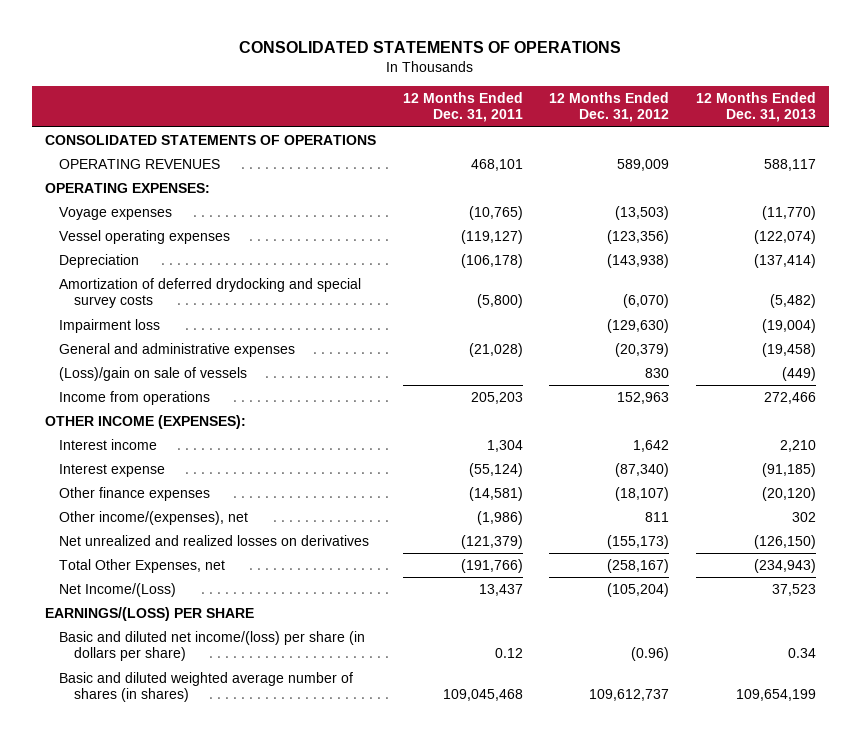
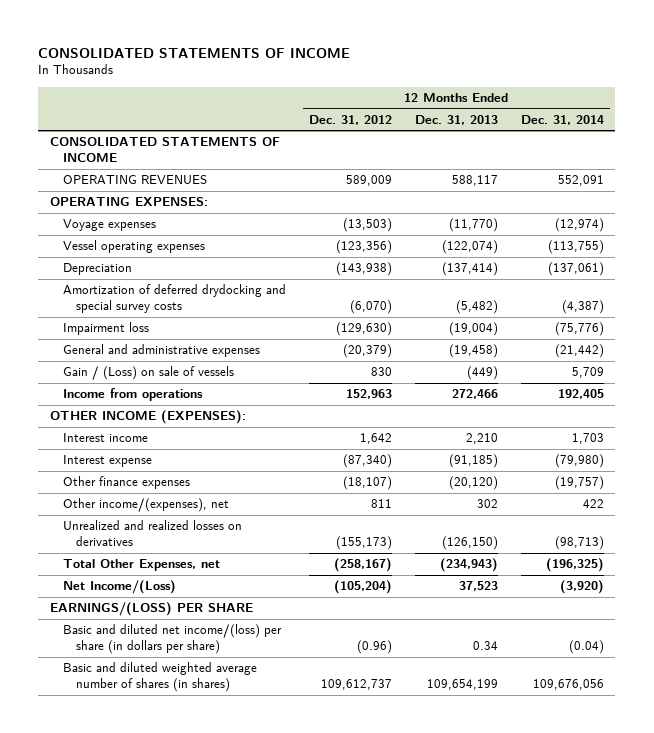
- CONSOLIDATED STATEMENTS OF OPERATIONS
+ CONSOLIDATED STATEMENTS OF INCOME
- | 12 Months Ended Dec. 31, 2011 | 12 Months Ended Dec. 31, 2012 | 12 Months Ended Dec. 31, 2013
+ | 12 Months Ended Dec. 31, 2012 | 12 Months Ended Dec. 31, 2013 | 12 Months Ended Dec. 31, 2014
- CONSOLIDATED STATEMENTS OF OPERATIONS
+ CONSOLIDATED STATEMENTS OF INCOME
- (Loss)/gain on sale of vessels | | 830 | (449)
+ Gain / (Loss) on sale of vessels | 830 | (449) | 5,709
- Net unrealized and realized losses on derivatives | (121,379) | (155,173) | (126,150)
+ Unrealized and realized losses on derivatives | (155,173) | (126,150) | (98,713)

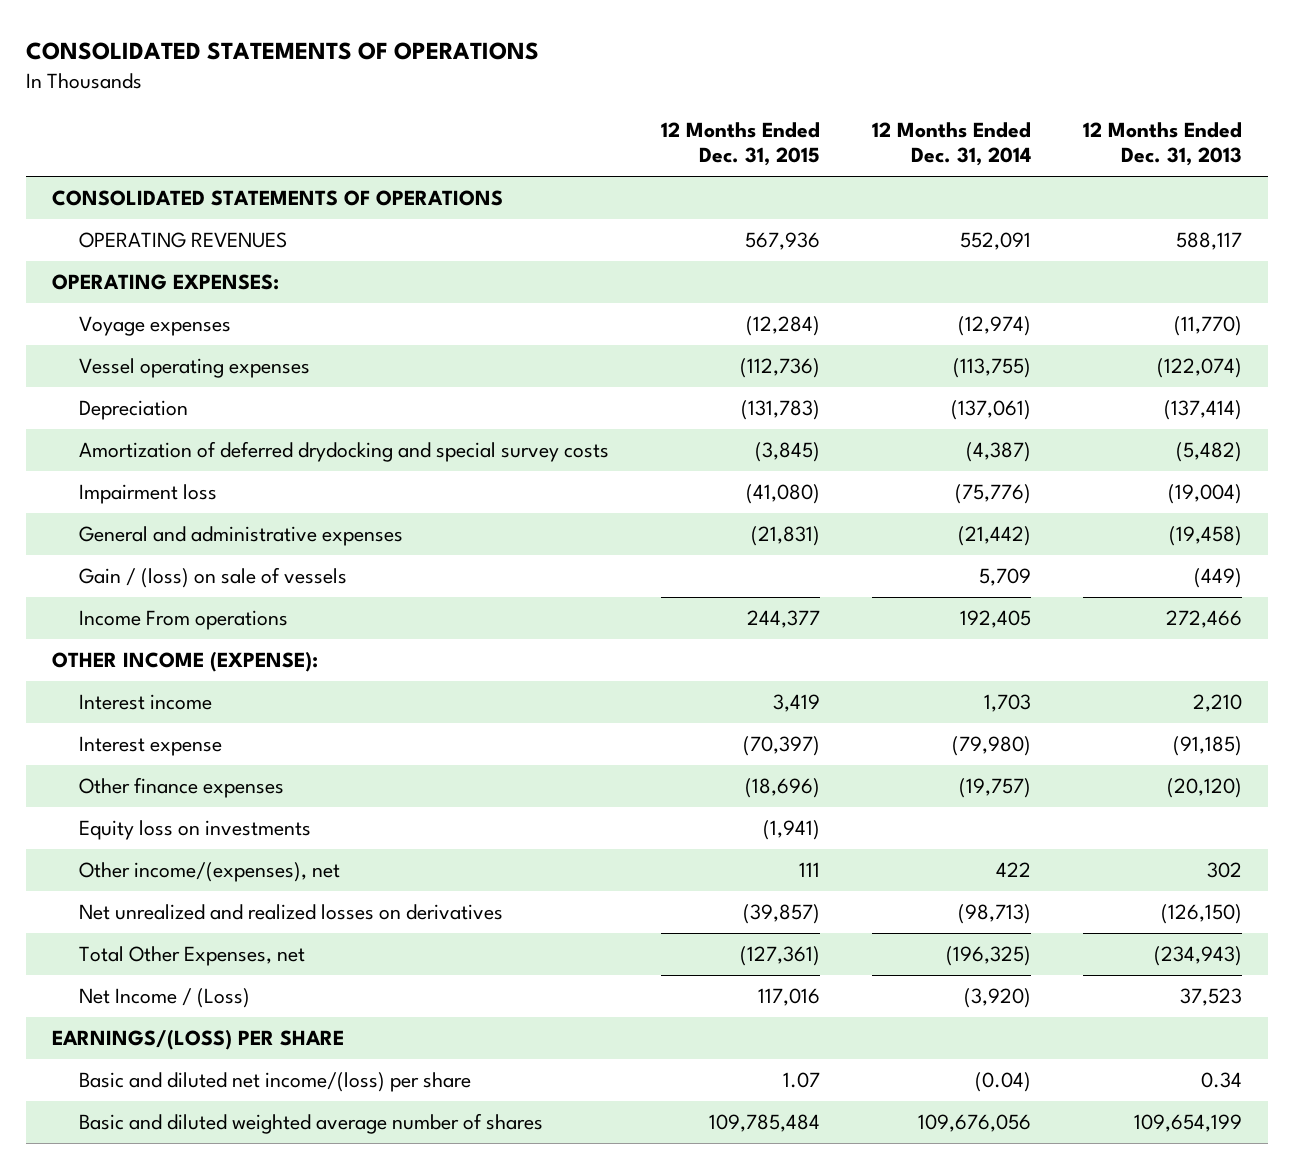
- CONSOLIDATED STATEMENTS OF INCOME
+ CONSOLIDATED STATEMENTS OF OPERATIONS
- | 12 Months Ended Dec. 31, 2012 | 12 Months Ended Dec. 31, 2013 | 12 Months Ended Dec. 31, 2014
+ | 12 Months Ended Dec. 31, 2015 | 12 Months Ended Dec. 31, 2014 | 12 Months Ended Dec. 31, 2013
- CONSOLIDATED STATEMENTS OF INCOME
+ CONSOLIDATED STATEMENTS OF OPERATIONS
- Gain / (Loss) on sale of vessels | 830 | (449) | 5,709
- Income from operations | 152,963 | 272,466 | 192,405
- OTHER INCOME (EXPENSES):
+ Gain / (loss) on sale of vessels | | 5,709 | (449)
+ Income From operations | 244,377 | 192,405 | 272,466
+ OTHER INCOME (EXPENSE):
+ Equity loss on investments | (1,941) | |
- Unrealized and realized losses on derivatives | (155,173) | (126,150) | (98,713)
+ Net unrealized and realized losses on derivatives | (39,857) | (98,713) | (126,150)
- Net Income/(Loss) | (105,204) | 37,523 | (3,920)
+ Net Income / (Loss) | 117,016 | (3,920) | 37,523
- Basic and diluted net income/(loss) per share (in dollars per share) | (0.96) | 0.34 | (0.04)
- Basic and diluted weighted average number of shares (in shares) | 109,612,737 | 109,654,199 | 109,676,056
+ Basic and diluted net income/(loss) per share | 1.07 | (0.04) | 0.34
+ Basic and diluted weighted average number of shares | 109,785,484 | 109,676,056 | 109,654,199

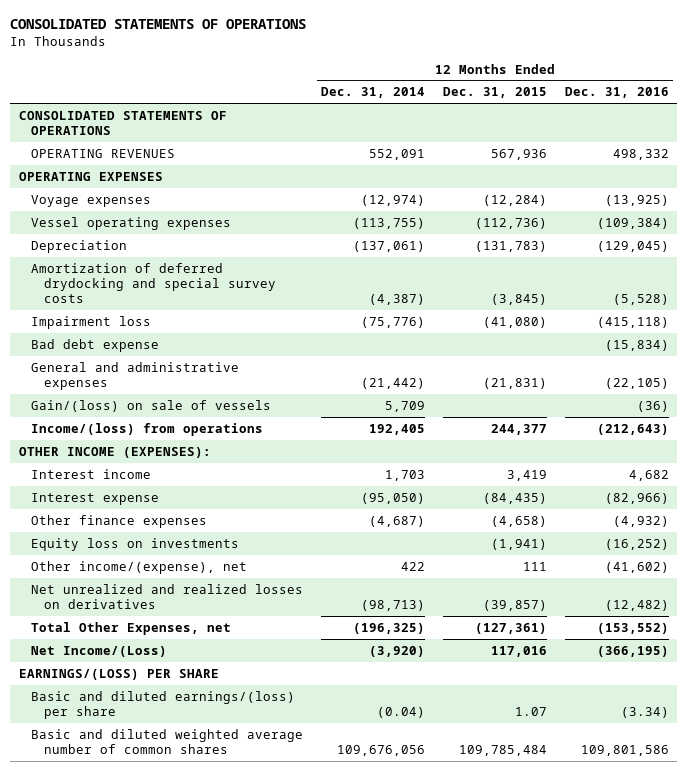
- | 12 Months Ended Dec. 31, 2015 | 12 Months Ended Dec. 31, 2014 | 12 Months Ended Dec. 31, 2013
+ | 12 Months Ended Dec. 31, 2014 | 12 Months Ended Dec. 31, 2015 | 12 Months Ended Dec. 31, 2016
- OPERATING EXPENSES:
+ OPERATING EXPENSES
+ Bad debt expense | | | (15,834)
- Gain / (loss) on sale of vessels | | 5,709 | (449)
- Income From operations | 244,377 | 192,405 | 272,466
- OTHER INCOME (EXPENSE):
+ Gain/(loss) on sale of vessels | 5,709 | | (36)
+ Income/(loss) from operations | 192,405 | 244,377 | (212,643)
+ OTHER INCOME (EXPENSES):
- Interest expense | (70,397) | (79,980) | (91,185)
- Other finance expenses | (18,696) | (19,757) | (20,120)
+ Interest expense | (95,050) | (84,435) | (82,966)
+ Other finance expenses | (4,687) | (4,658) | (4,932)
- Other income/(expenses), net | 111 | 422 | 302
+ Other income/(expense), net | 422 | 111 | (41,602)
- Net Income / (Loss) | 117,016 | (3,920) | 37,523
+ Net Income/(Loss) | (3,920) | 117,016 | (366,195)
- Basic and diluted net income/(loss) per share | 1.07 | (0.04) | 0.34
- Basic and diluted weighted average number of shares | 109,785,484 | 109,676,056 | 109,654,199
+ Basic and diluted earnings/(loss) per share | (0.04) | 1.07 | (3.34)
+ Basic and diluted weighted average number of common shares | 109,676,056 | 109,785,484 | 109,801,586

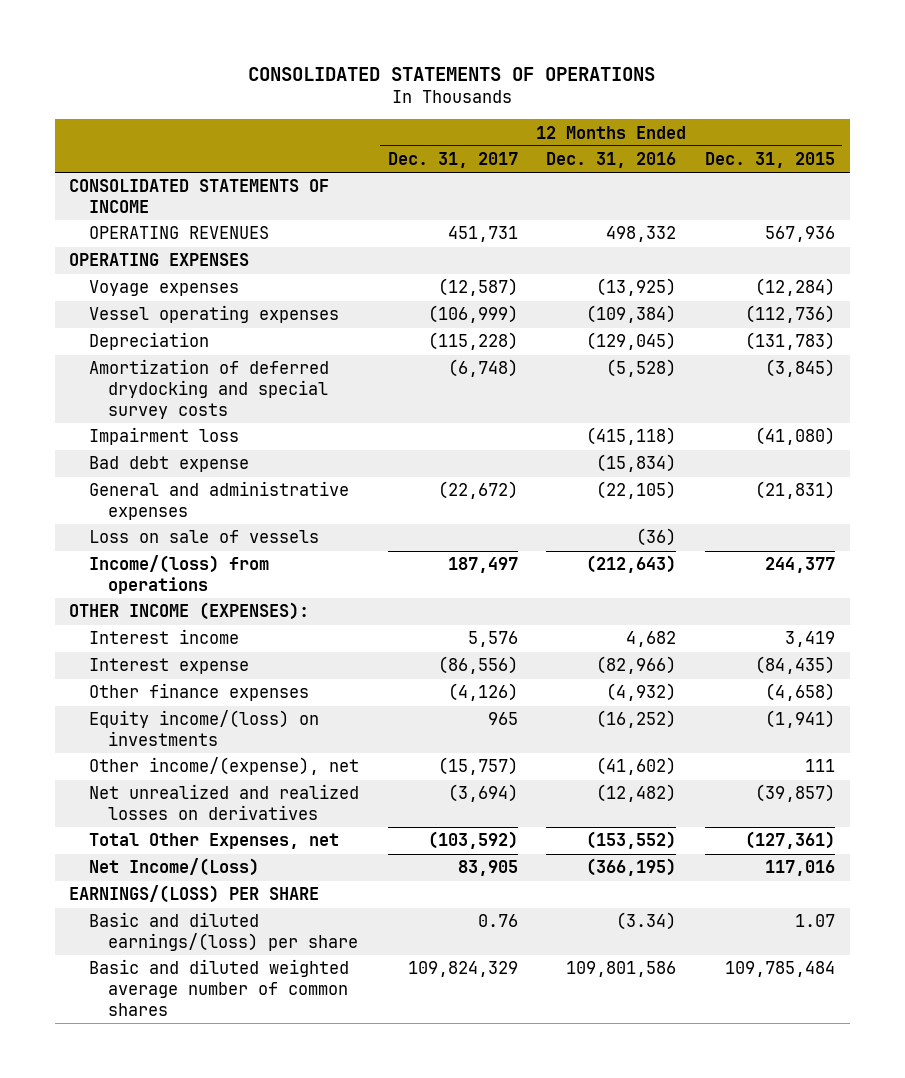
- | 12 Months Ended Dec. 31, 2014 | 12 Months Ended Dec. 31, 2015 | 12 Months Ended Dec. 31, 2016
+ | 12 Months Ended Dec. 31, 2017 | 12 Months Ended Dec. 31, 2016 | 12 Months Ended Dec. 31, 2015
- CONSOLIDATED STATEMENTS OF OPERATIONS
+ CONSOLIDATED STATEMENTS OF INCOME
- Gain/(loss) on sale of vessels | 5,709 | | (36)
+ Loss on sale of vessels | | (36) |
- Equity loss on investments | | (1,941) | (16,252)
+ Equity income/(loss) on investments | 965 | (16,252) | (1,941)

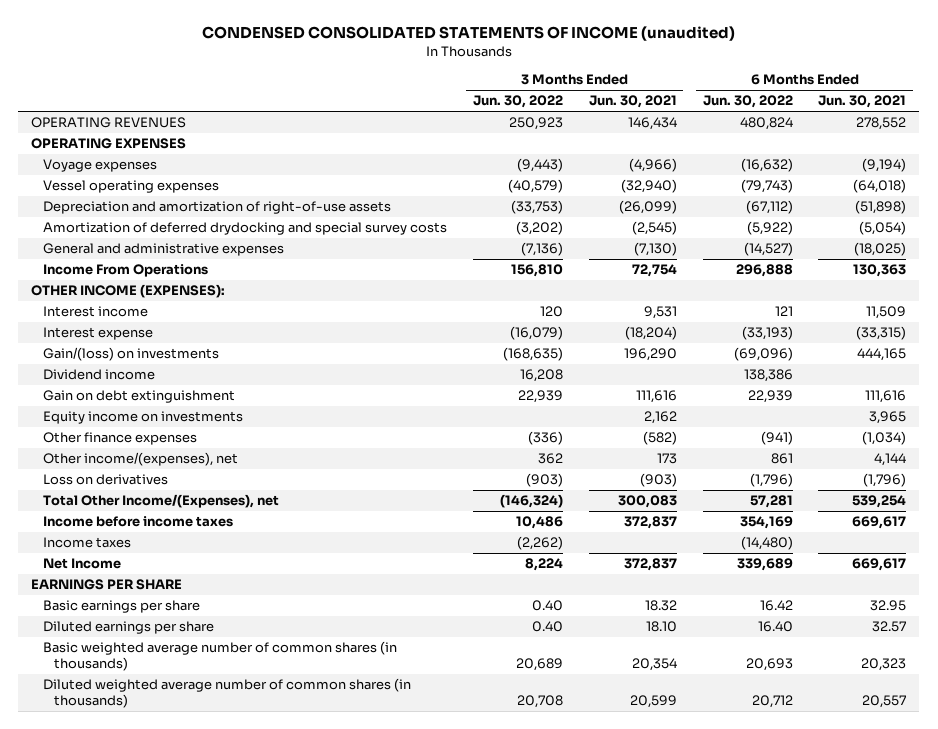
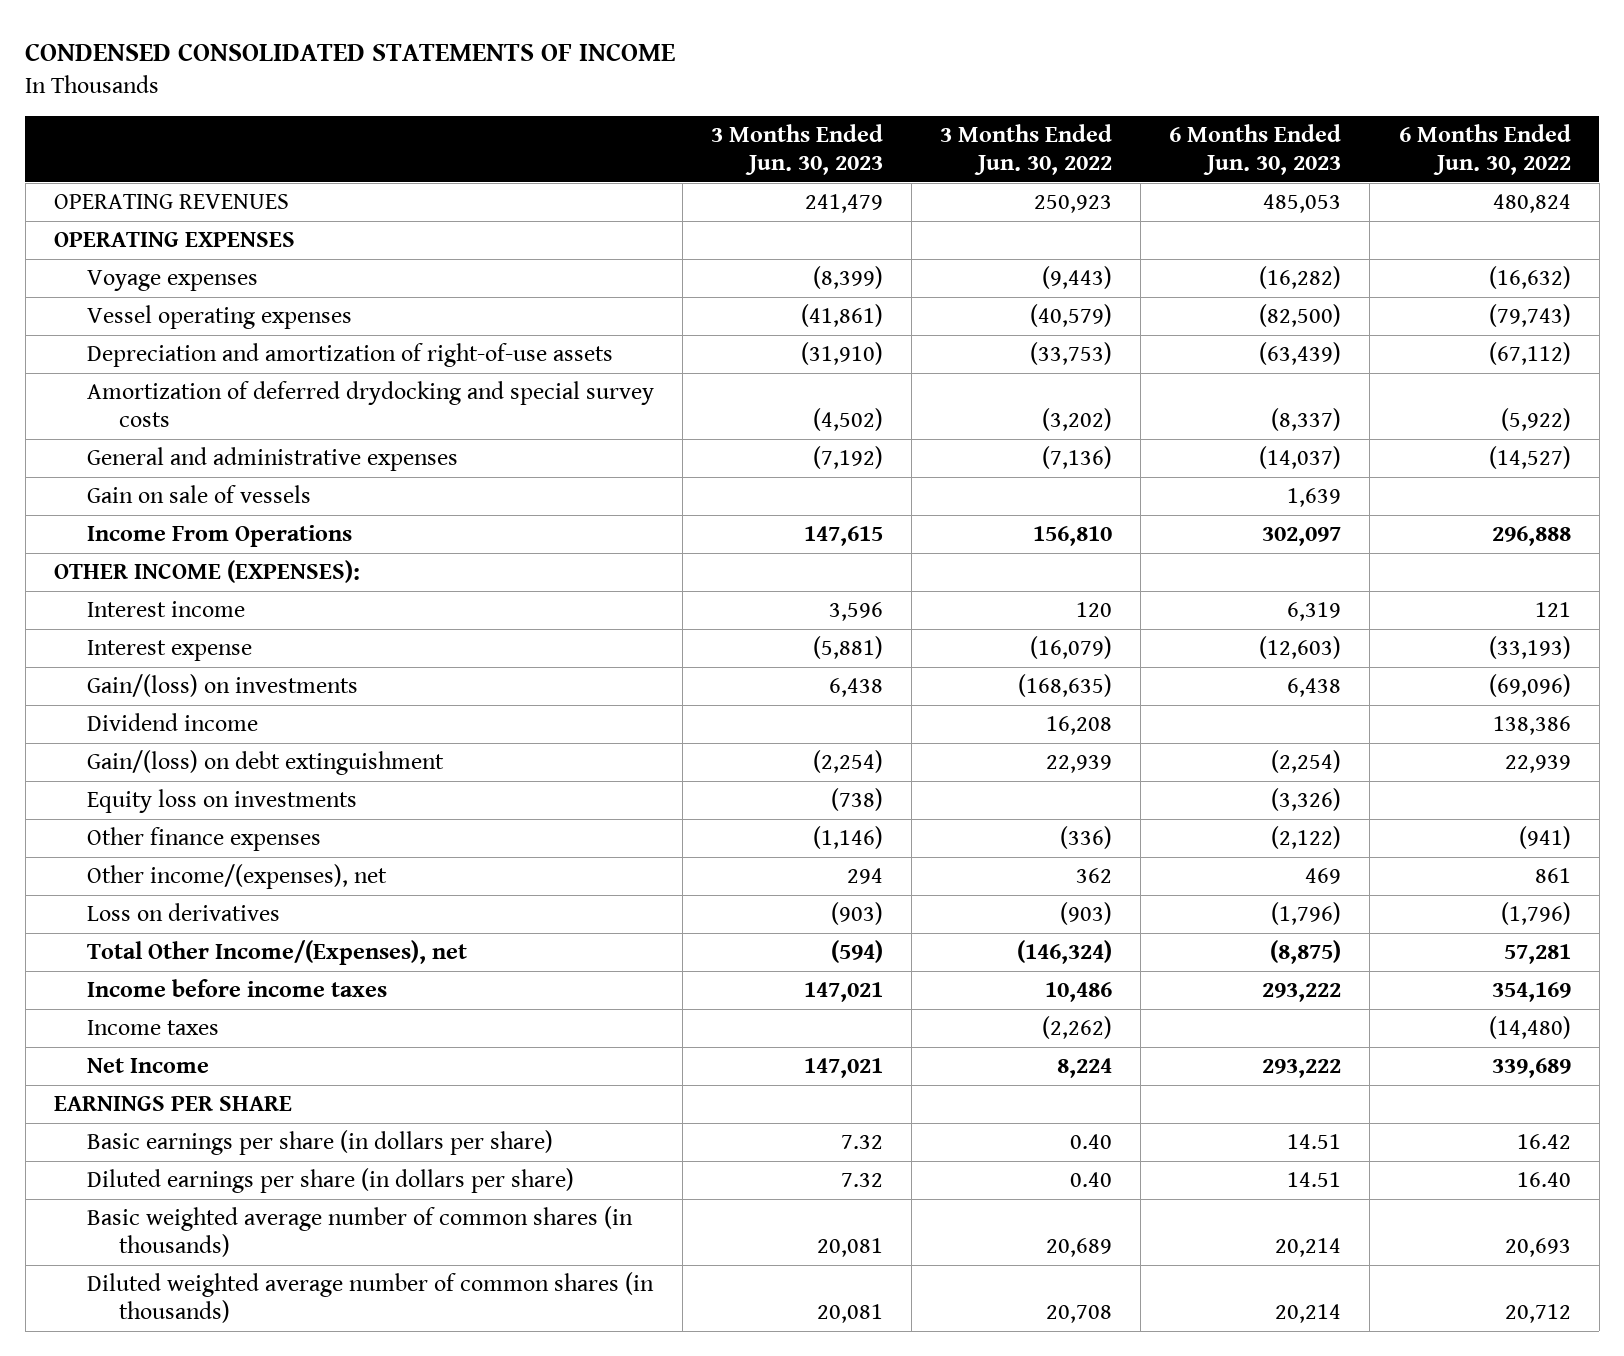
- CONDENSED CONSOLIDATED STATEMENTS OF INCOME (unaudited)
+ CONDENSED CONSOLIDATED STATEMENTS OF INCOME
- | 3 Months Ended Jun. 30, 2022 | 3 Months Ended Jun. 30, 2021 | 6 Months Ended Jun. 30, 2022 | 6 Months Ended Jun. 30, 2021
+ | 3 Months Ended Jun. 30, 2023 | 3 Months Ended Jun. 30, 2022 | 6 Months Ended Jun. 30, 2023 | 6 Months Ended Jun. 30, 2022
+ Gain on sale of vessels | | | 1,639 |
- Gain on debt extinguishment | 22,939 | 111,616 | 22,939 | 111,616
- Equity income on investments | | 2,162 | | 3,965
+ Gain/(loss) on debt extinguishment | (2,254) | 22,939 | (2,254) | 22,939
+ Equity loss on investments | (738) | | (3,326) |
- Basic earnings per share | 0.40 | 18.32 | 16.42 | 32.95
- Diluted earnings per share | 0.40 | 18.10 | 16.40 | 32.57
+ Basic earnings per share (in dollars per share) | 7.32 | 0.40 | 14.51 | 16.42
+ Diluted earnings per share (in dollars per share) | 7.32 | 0.40 | 14.51 | 16.40

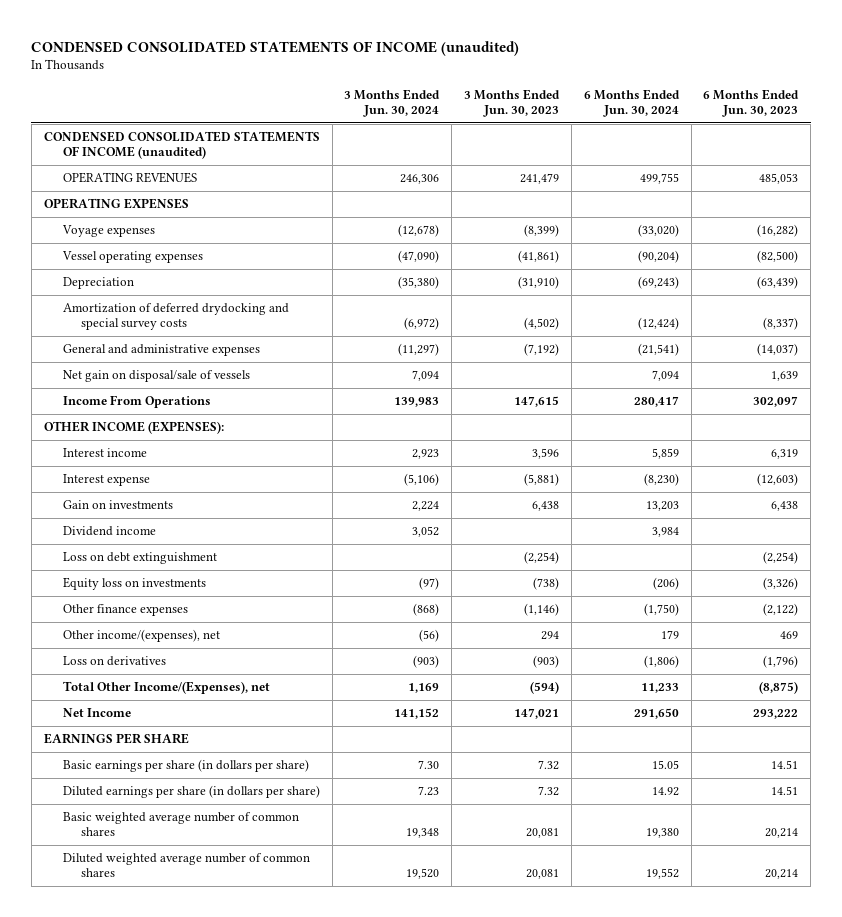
- CONDENSED CONSOLIDATED STATEMENTS OF INCOME
+ CONDENSED CONSOLIDATED STATEMENTS OF INCOME (unaudited)
- | 3 Months Ended Jun. 30, 2023 | 3 Months Ended Jun. 30, 2022 | 6 Months Ended Jun. 30, 2023 | 6 Months Ended Jun. 30, 2022
+ | 3 Months Ended Jun. 30, 2024 | 3 Months Ended Jun. 30, 2023 | 6 Months Ended Jun. 30, 2024 | 6 Months Ended Jun. 30, 2023
+ CONDENSED CONSOLIDATED STATEMENTS OF INCOME (unaudited)
- Depreciation and amortization of right-of-use assets | (31,910) | (33,753) | (63,439) | (67,112)
+ Depreciation | (35,380) | (31,910) | (69,243) | (63,439)
- Gain on sale of vessels | | | 1,639 |
+ Net gain on disposal/sale of vessels | 7,094 | | 7,094 | 1,639
- Gain/(loss) on investments | 6,438 | (168,635) | 6,438 | (69,096)
+ Gain on investments | 2,224 | 6,438 | 13,203 | 6,438
- Gain/(loss) on debt extinguishment | (2,254) | 22,939 | (2,254) | 22,939
+ Loss on debt extinguishment | | (2,254) | | (2,254)
- Income before income taxes | 147,021 | 10,486 | 293,222 | 354,169
- Income taxes | | (2,262) | | (14,480)
- Basic weighted average number of common shares (in thousands) | 20,081 | 20,689 | 20,214 | 20,693
- Diluted weighted average number of common shares (in thousands) | 20,081 | 20,708 | 20,214 | 20,712
+ Basic weighted average number of common shares | 19,348 | 20,081 | 19,380 | 20,214
+ Diluted weighted average number of common shares | 19,520 | 20,081 | 19,552 | 20,214

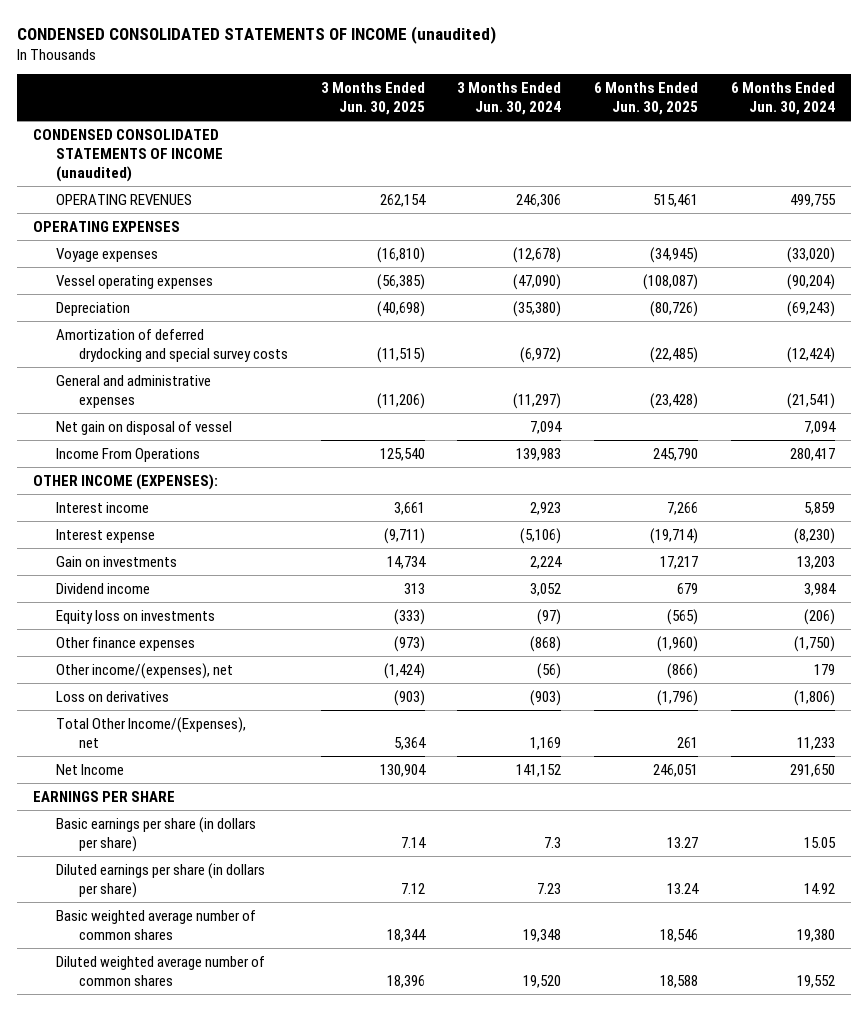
- | 3 Months Ended Jun. 30, 2024 | 3 Months Ended Jun. 30, 2023 | 6 Months Ended Jun. 30, 2024 | 6 Months Ended Jun. 30, 2023
+ | 3 Months Ended Jun. 30, 2025 | 3 Months Ended Jun. 30, 2024 | 6 Months Ended Jun. 30, 2025 | 6 Months Ended Jun. 30, 2024
- Net gain on disposal/sale of vessels | 7,094 | | 7,094 | 1,639
+ Net gain on disposal of vessel | | 7,094 | | 7,094
- Loss on debt extinguishment | | (2,254) | | (2,254)
- Basic earnings per share (in dollars per share) | 7.30 | 7.32 | 15.05 | 14.51
+ Basic earnings per share (in dollars per share) | 7.14 | 7.3 | 13.27 | 15.05

